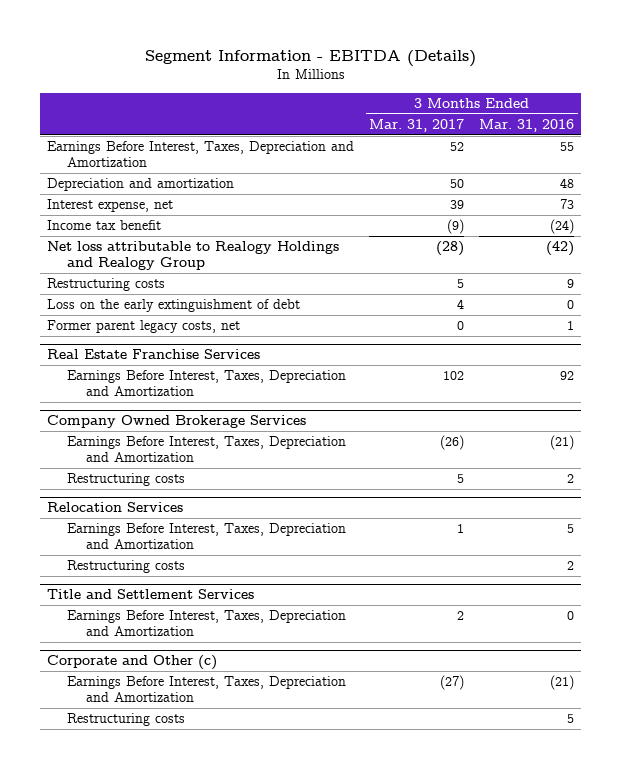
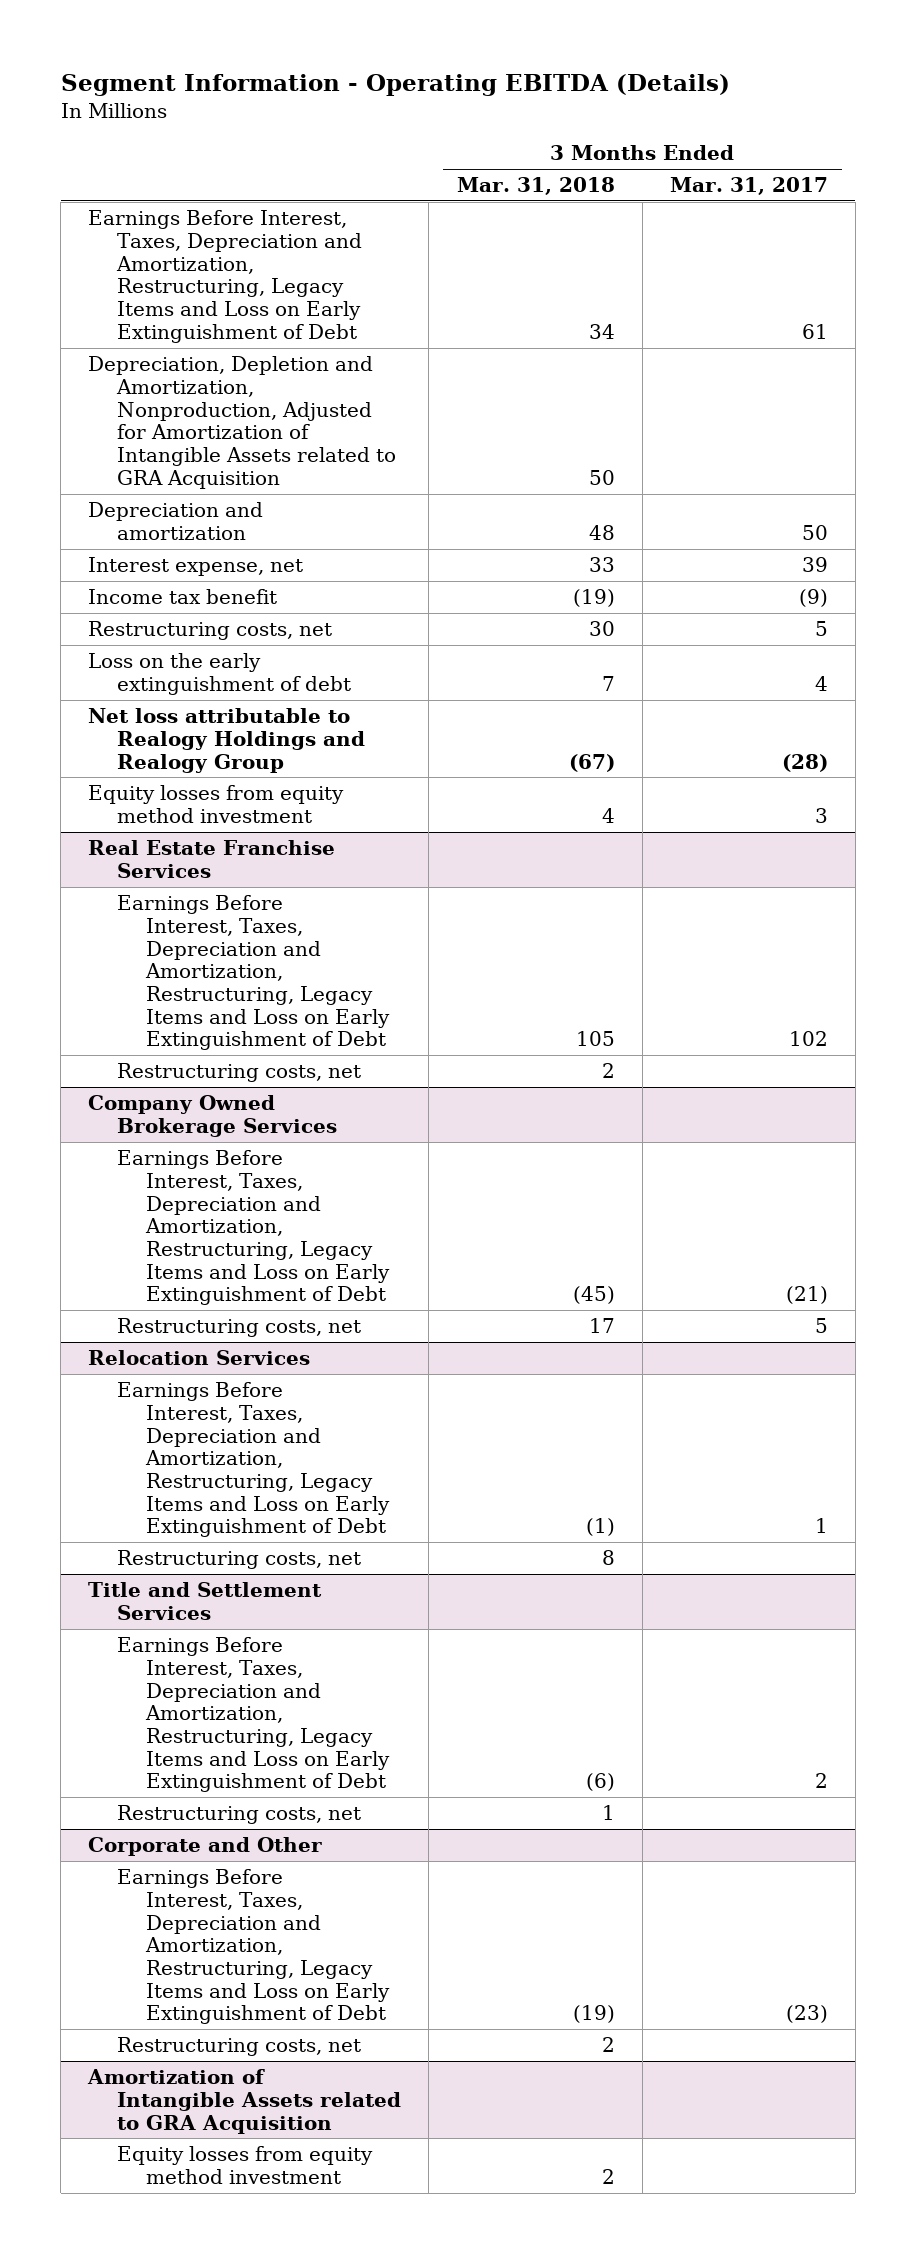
- Segment Information - EBITDA (Details)
+ Segment Information - Operating EBITDA (Details)
- | 3 Months Ended Mar. 31, 2017 | 3 Months Ended Mar. 31, 2016
+ | 3 Months Ended Mar. 31, 2018 | 3 Months Ended Mar. 31, 2017
- Earnings Before Interest, Taxes, Depreciation and Amortization | 52 | 55
+ Earnings Before Interest, Taxes, Depreciation and Amortization, Restructuring, Legacy Items and Loss on Early Extinguishment of Debt | 34 | 61
+ Depreciation, Depletion and Amortization, Nonproduction, Adjusted for Amortization of Intangible Assets related to GRA Acquisition | 50 |
- Restructuring costs | 5 | 9
+ Restructuring costs, net | 30 | 5
- Former parent legacy costs, net | 0 | 1
moved down: Net loss attributable to Realogy Holdings and Realogy Group | (67) | (28)
+ Equity losses from equity method investment | 4 | 3
@ Real Estate Franchise Services
- Earnings Before Interest, Taxes, Depreciation and Amortization | 102 | 92
+ Earnings Before Interest, Taxes, Depreciation and Amortization, Restructuring, Legacy Items and Loss on Early Extinguishment of Debt | 105 | 102
+ Restructuring costs, net | 2 |
@ Company Owned Brokerage Services
- Earnings Before Interest, Taxes, Depreciation and Amortization | (26) | (21)
- Restructuring costs | 5 | 2
+ Earnings Before Interest, Taxes, Depreciation and Amortization, Restructuring, Legacy Items and Loss on Early Extinguishment of Debt | (45) | (21)
+ Restructuring costs, net | 17 | 5
@ Relocation Services
- Earnings Before Interest, Taxes, Depreciation and Amortization | 1 | 5
- Restructuring costs | | 2
+ Earnings Before Interest, Taxes, Depreciation and Amortization, Restructuring, Legacy Items and Loss on Early Extinguishment of Debt | (1) | 1
+ Restructuring costs, net | 8 |
@ Title and Settlement Services
- Earnings Before Interest, Taxes, Depreciation and Amortization | 2 | 0
- Corporate and Other (c)
- Earnings Before Interest, Taxes, Depreciation and Amortization | (27) | (21)
- Restructuring costs | | 5
@ Title and Settlement Services
+ Earnings Before Interest, Taxes, Depreciation and Amortization, Restructuring, Legacy Items and Loss on Early Extinguishment of Debt | (6) | 2
+ Restructuring costs, net | 1 |
+ Corporate and Other
+ Earnings Before Interest, Taxes, Depreciation and Amortization, Restructuring, Legacy Items and Loss on Early Extinguishment of Debt | (19) | (23)
+ Restructuring costs, net | 2 |
+ Amortization of Intangible Assets related to GRA Acquisition
+ Equity losses from equity method investment | 2 |

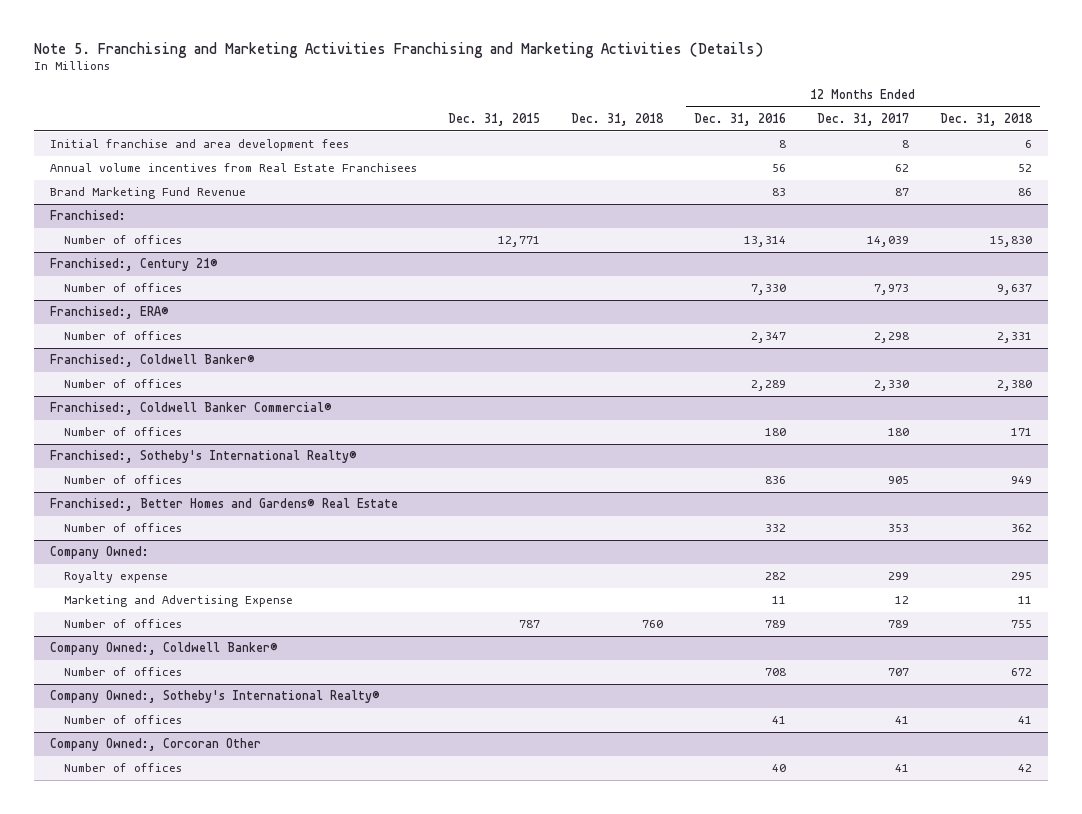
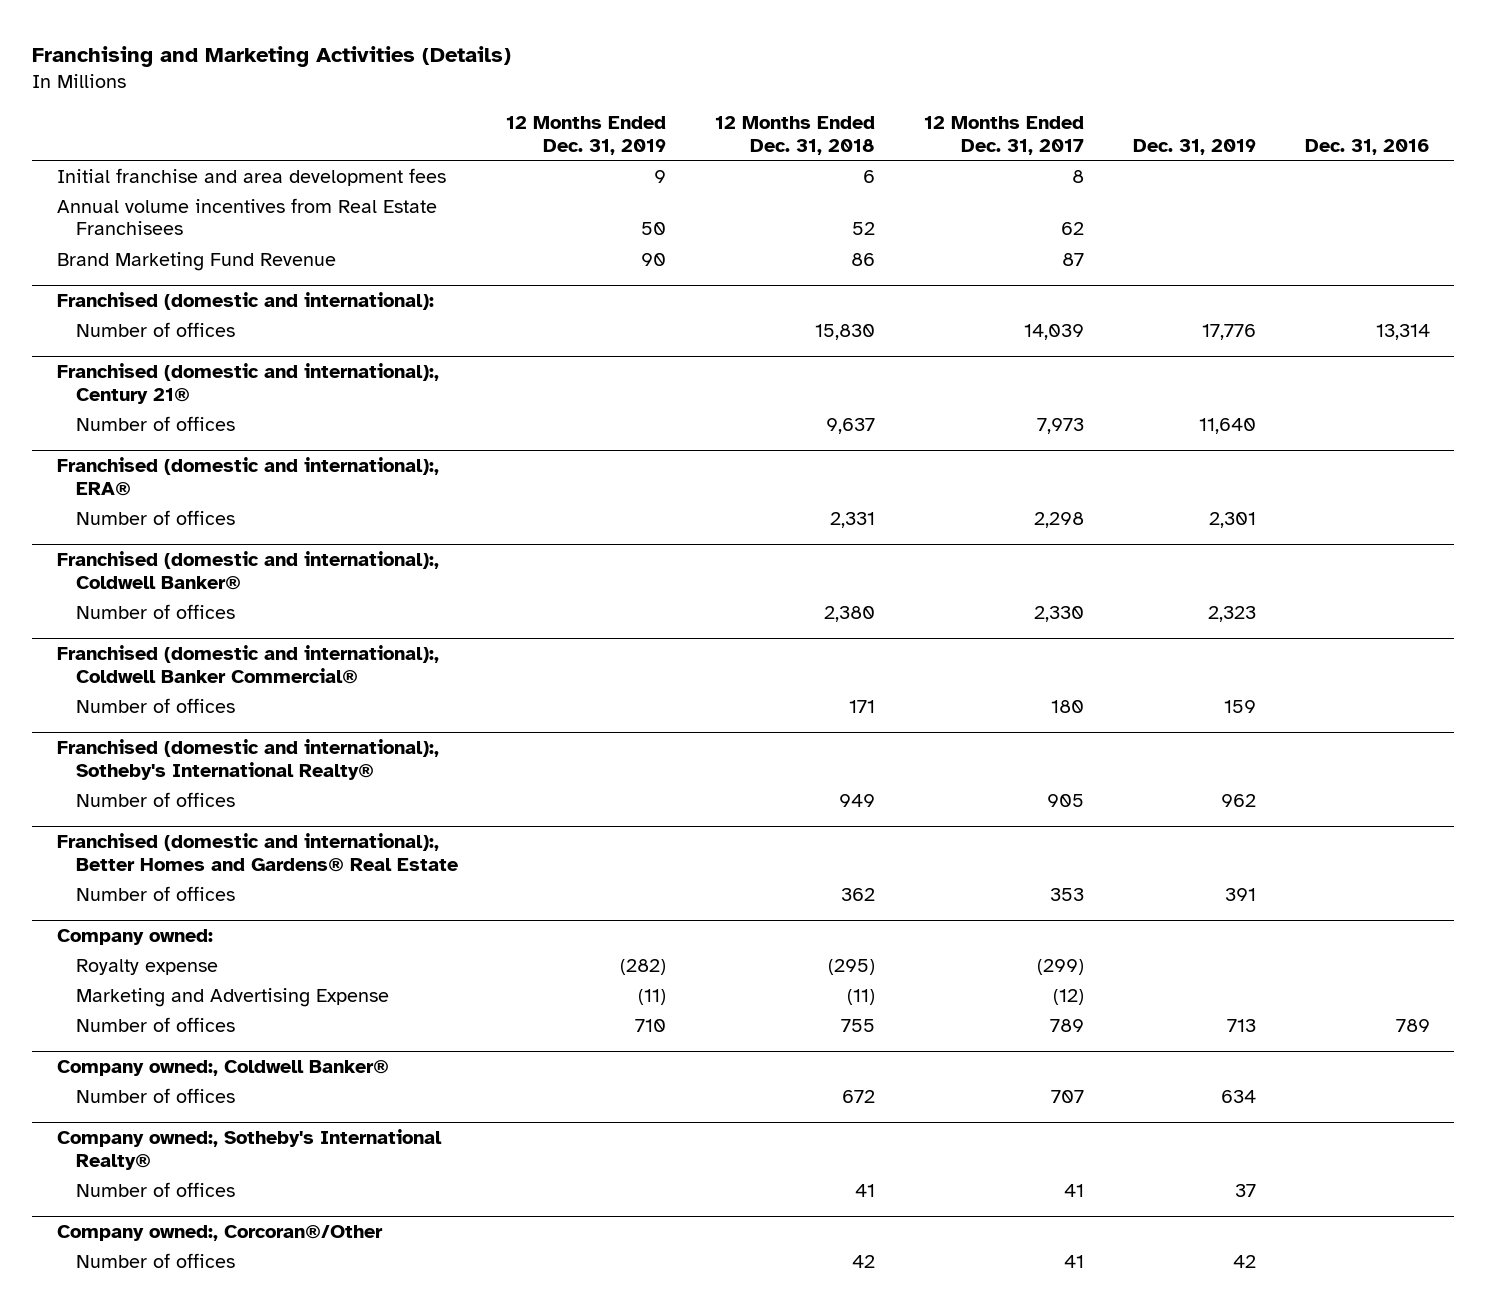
- Note 5. Franchising and Marketing Activities Franchising and Marketing Activities (Details)
+ Franchising and Marketing Activities (Details)
- | Dec. 31, 2015 | Dec. 31, 2018 | 12 Months Ended Dec. 31, 2016 | 12 Months Ended Dec. 31, 2017 | 12 Months Ended Dec. 31, 2018
+ | 12 Months Ended Dec. 31, 2019 | 12 Months Ended Dec. 31, 2018 | 12 Months Ended Dec. 31, 2017 | Dec. 31, 2019 | Dec. 31, 2016
- Franchised:
+ Franchised (domestic and international):
- Franchised:, Century 21®
+ Franchised (domestic and international):, Century 21®
- Franchised:, ERA®
+ Franchised (domestic and international):, ERA®
- Franchised:, Coldwell Banker®
+ Franchised (domestic and international):, Coldwell Banker®
- Franchised:, Coldwell Banker Commercial®
+ Franchised (domestic and international):, Coldwell Banker Commercial®
- Franchised:, Sotheby's International Realty®
+ Franchised (domestic and international):, Sotheby's International Realty®
- Franchised:, Better Homes and Gardens® Real Estate
+ Franchised (domestic and international):, Better Homes and Gardens® Real Estate
- Company Owned:
- Royalty expense | | | 282 | 299 | 295
- Marketing and Advertising Expense | | | 11 | 12 | 11
+ Company owned:
+ Royalty expense | (282) | (295) | (299) | |
+ Marketing and Advertising Expense | (11) | (11) | (12) | |
- Company Owned:, Coldwell Banker®
+ Company owned:, Coldwell Banker®
- Company Owned:, Sotheby's International Realty®
+ Company owned:, Sotheby's International Realty®
- Company Owned:, Corcoran Other
+ Company owned:, Corcoran®/Other

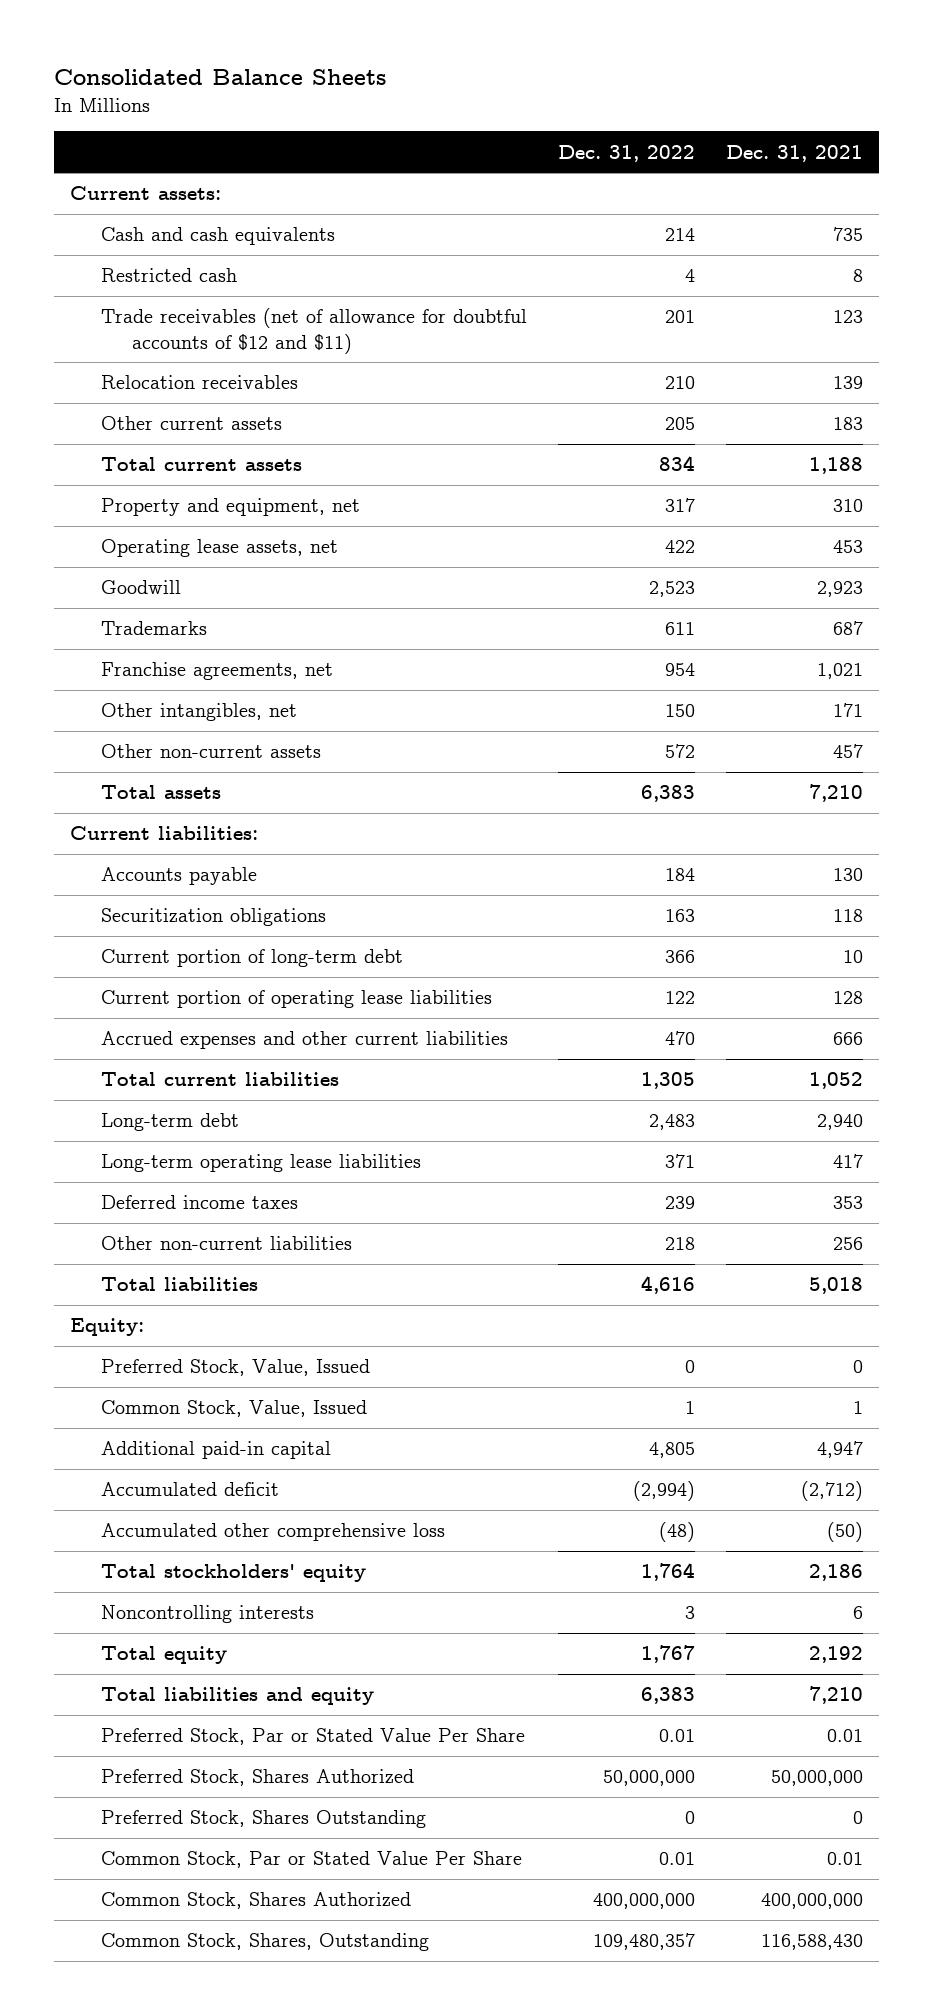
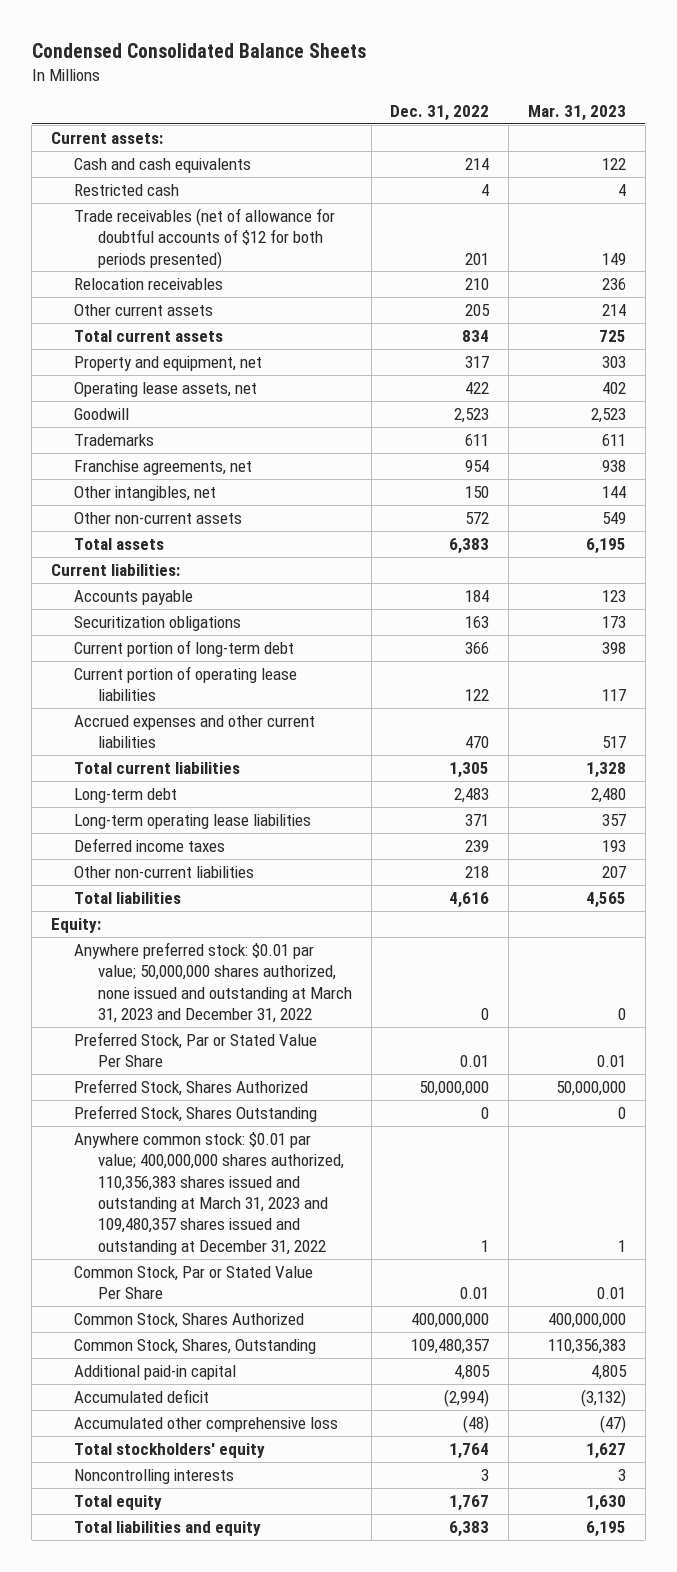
- Consolidated Balance Sheets
+ Condensed Consolidated Balance Sheets
- | Dec. 31, 2022 | Dec. 31, 2021
+ | Dec. 31, 2022 | Mar. 31, 2023
- Trade receivables (net of allowance for doubtful accounts of $12 and $11) | 201 | 123
+ Trade receivables (net of allowance for doubtful accounts of $12 for both periods presented) | 201 | 149
- Preferred Stock, Value, Issued | 0 | 0
- Common Stock, Value, Issued | 1 | 1
+ Anywhere preferred stock: $0.01 par value; 50,000,000 shares authorized, none issued and outstanding at March 31, 2023 and December 31, 2022 | 0 | 0
moved up: Preferred Stock, Par or Stated Value Per Share | 0.01 | 0.01
moved up: Preferred Stock, Shares Authorized | 50,000,000 | 50,000,000
moved up: Preferred Stock, Shares Outstanding | 0 | 0
+ Anywhere common stock: $0.01 par value; 400,000,000 shares authorized, 110,356,383 shares issued and outstanding at March 31, 2023 and 109,480,357 shares issued and outstanding at December 31, 2022 | 1 | 1
moved up: Common Stock, Par or Stated Value Per Share | 0.01 | 0.01
moved up: Common Stock, Shares Authorized | 400,000,000 | 400,000,000
moved up: Common Stock, Shares, Outstanding | 109,480,357 | 110,356,383

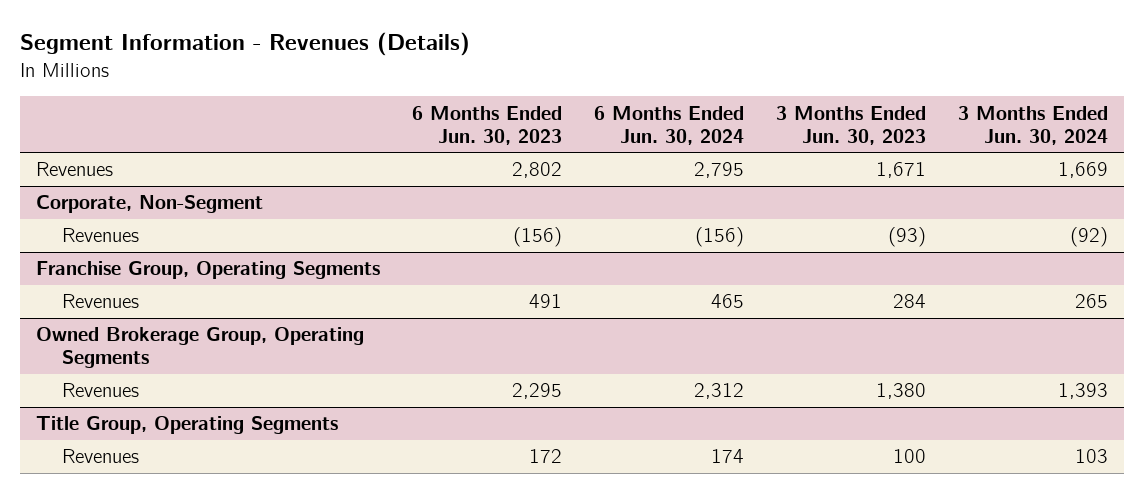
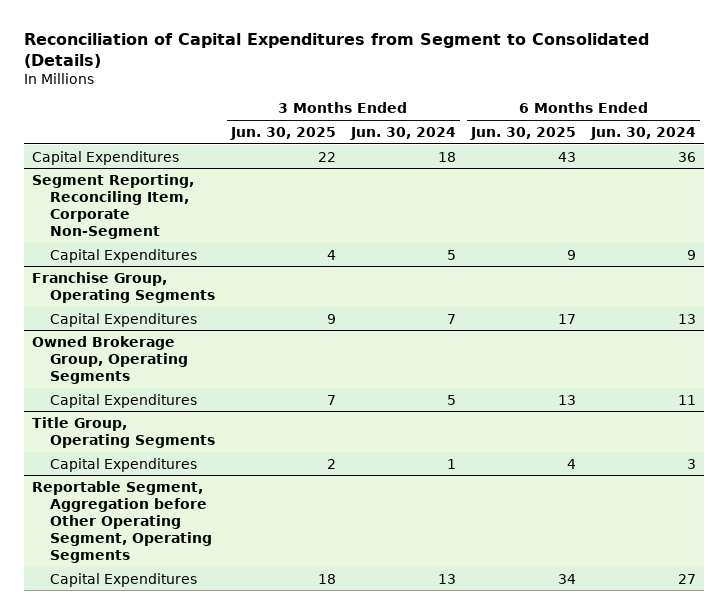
- Segment Information - Revenues (Details)
+ Reconciliation of Capital Expenditures from Segment to Consolidated (Details)
- | 6 Months Ended Jun. 30, 2023 | 6 Months Ended Jun. 30, 2024 | 3 Months Ended Jun. 30, 2023 | 3 Months Ended Jun. 30, 2024
+ | 3 Months Ended Jun. 30, 2025 | 3 Months Ended Jun. 30, 2024 | 6 Months Ended Jun. 30, 2025 | 6 Months Ended Jun. 30, 2024
- Revenues | 2,802 | 2,795 | 1,671 | 1,669
- Corporate, Non-Segment
- Revenues | (156) | (156) | (93) | (92)
+ Capital Expenditures | 22 | 18 | 43 | 36
+ Segment Reporting, Reconciling Item, Corporate Non-Segment
+ Capital Expenditures | 4 | 5 | 9 | 9
@ Franchise Group, Operating Segments
- Revenues | 491 | 465 | 284 | 265
+ Capital Expenditures | 9 | 7 | 17 | 13
@ Owned Brokerage Group, Operating Segments
- Revenues | 2,295 | 2,312 | 1,380 | 1,393
+ Capital Expenditures | 7 | 5 | 13 | 11
@ Title Group, Operating Segments
- Revenues | 172 | 174 | 100 | 103
+ Capital Expenditures | 2 | 1 | 4 | 3
+ Reportable Segment, Aggregation before Other Operating Segment, Operating Segments
+ Capital Expenditures | 18 | 13 | 34 | 27

